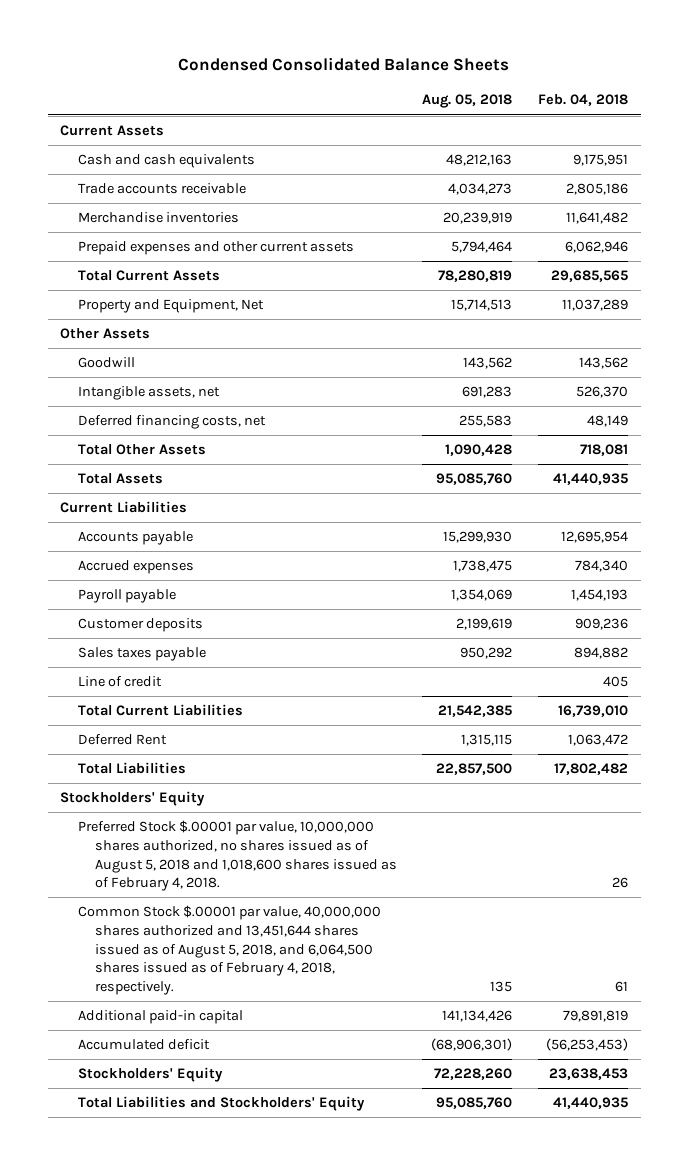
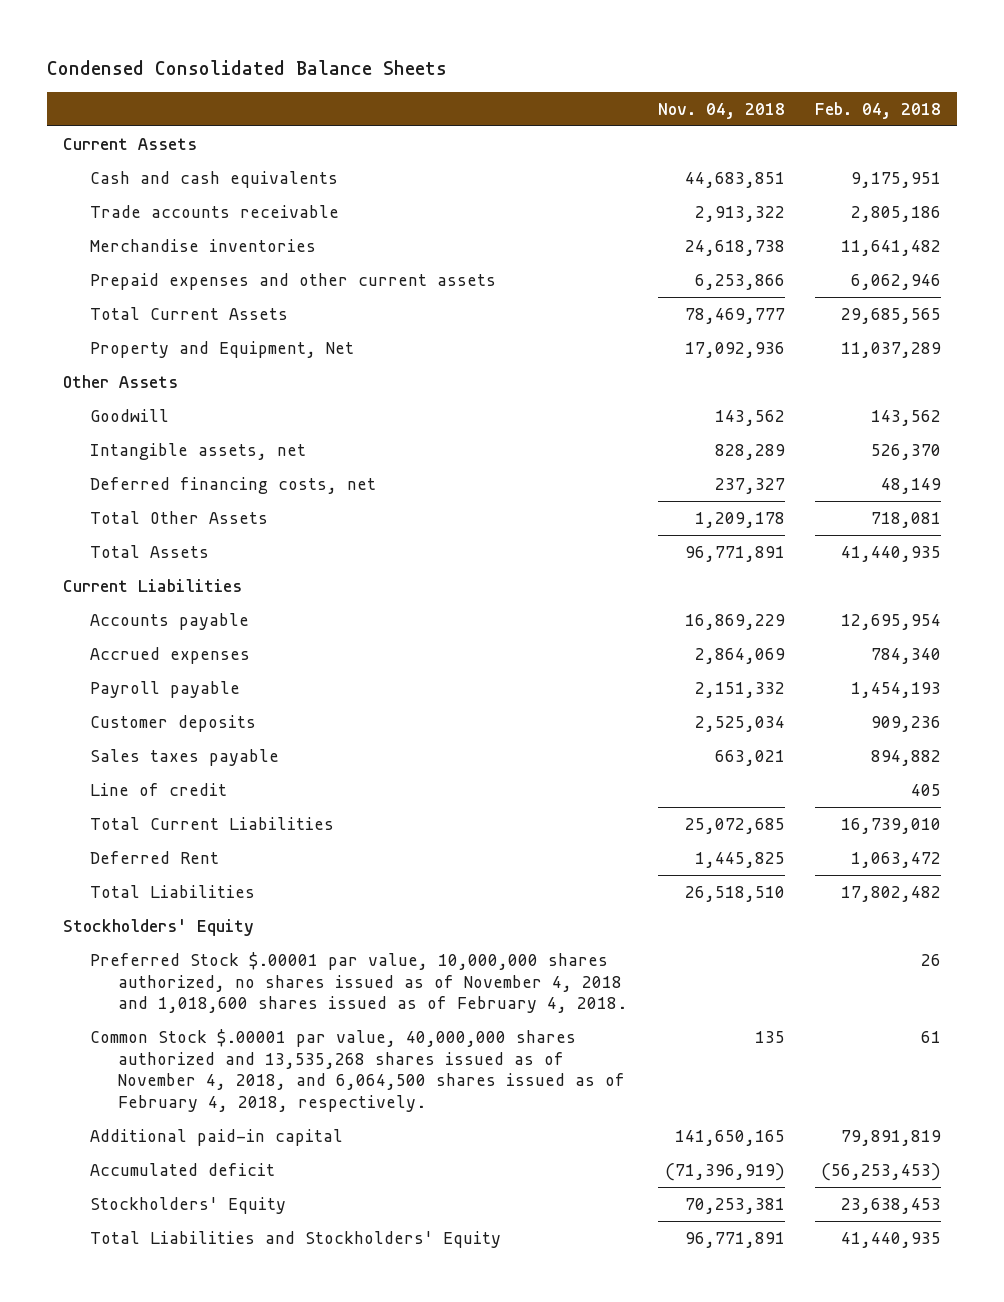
- | Aug. 05, 2018 | Feb. 04, 2018
+ | Nov. 04, 2018 | Feb. 04, 2018
- Preferred Stock $.00001 par value, 10,000,000 shares authorized, no shares issued as of August 5, 2018 and 1,018,600 shares issued as of February 4, 2018. | | 26
- Common Stock $.00001 par value, 40,000,000 shares authorized and 13,451,644 shares issued as of August 5, 2018, and 6,064,500 shares issued as of February 4, 2018, respectively. | 135 | 61
+ Preferred Stock $.00001 par value, 10,000,000 shares authorized, no shares issued as of November 4, 2018 and 1,018,600 shares issued as of February 4, 2018. | | 26
+ Common Stock $.00001 par value, 40,000,000 shares authorized and 13,535,268 shares issued as of November 4, 2018, and 6,064,500 shares issued as of February 4, 2018, respectively. | 135 | 61

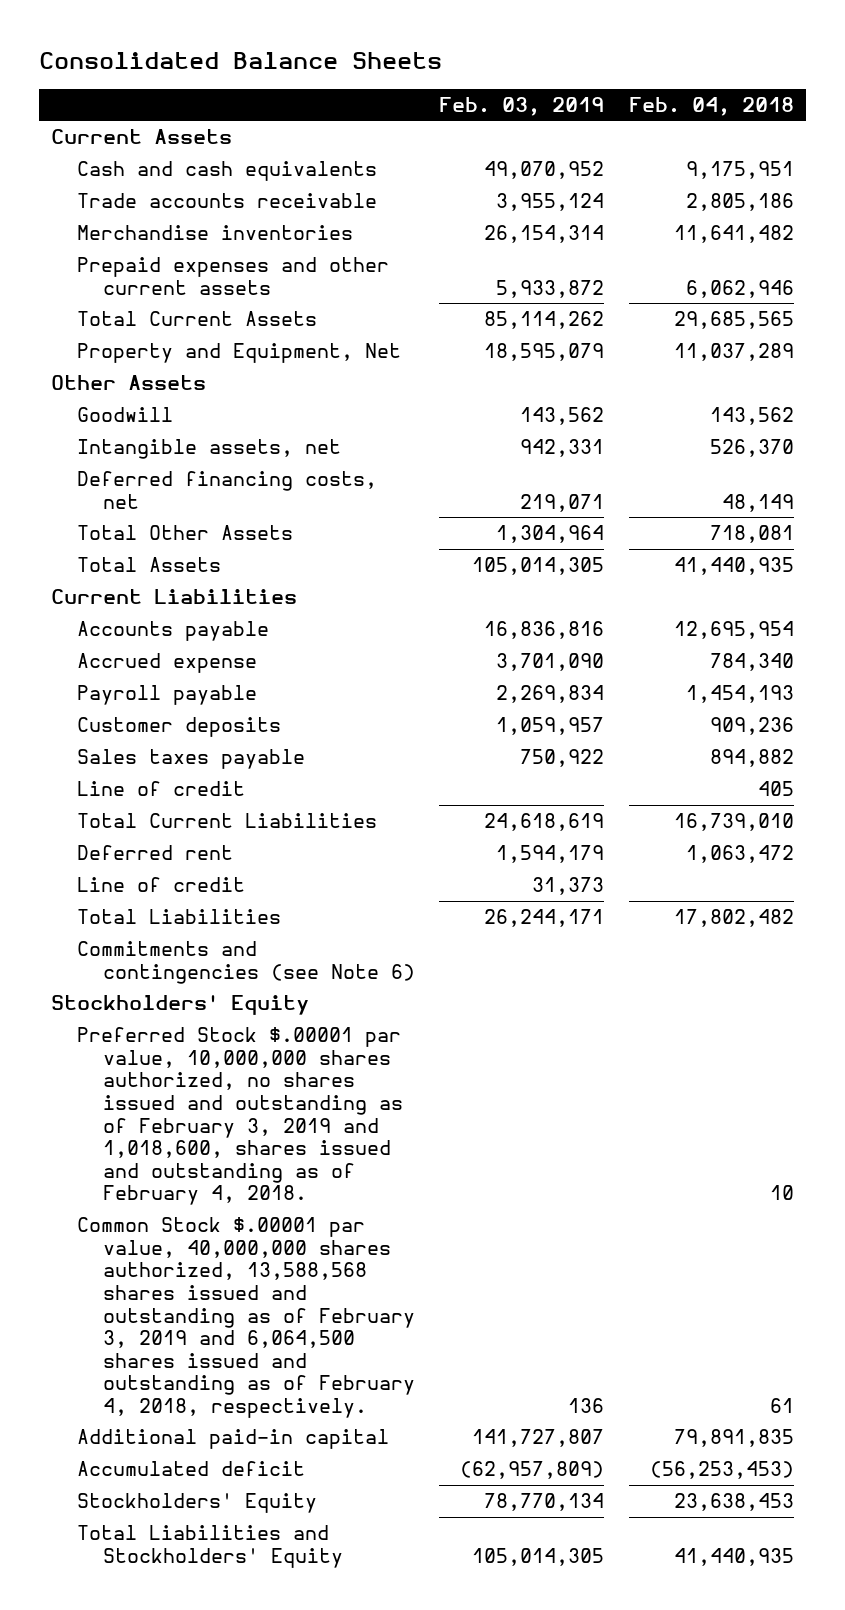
- Condensed Consolidated Balance Sheets
+ Consolidated Balance Sheets
- | Nov. 04, 2018 | Feb. 04, 2018
+ | Feb. 03, 2019 | Feb. 04, 2018
- Accrued expenses | 2,864,069 | 784,340
+ Accrued expense | 3,701,090 | 784,340
- Deferred Rent | 1,445,825 | 1,063,472
+ Deferred rent | 1,594,179 | 1,063,472
+ Line of credit | 31,373 |
+ Commitments and contingencies (see Note 6)
- Preferred Stock $.00001 par value, 10,000,000 shares authorized, no shares issued as of November 4, 2018 and 1,018,600 shares issued as of February 4, 2018. | | 26
- Common Stock $.00001 par value, 40,000,000 shares authorized and 13,535,268 shares issued as of November 4, 2018, and 6,064,500 shares issued as of February 4, 2018, respectively. | 135 | 61
- Additional paid-in capital | 141,650,165 | 79,891,819
+ Preferred Stock $.00001 par value, 10,000,000 shares authorized, no shares issued and outstanding as of February 3, 2019 and 1,018,600, shares issued and outstanding as of February 4, 2018. | | 10
+ Common Stock $.00001 par value, 40,000,000 shares authorized, 13,588,568 shares issued and outstanding as of February 3, 2019 and 6,064,500 shares issued and outstanding as of February 4, 2018, respectively. | 136 | 61
+ Additional paid-in capital | 141,727,807 | 79,891,835

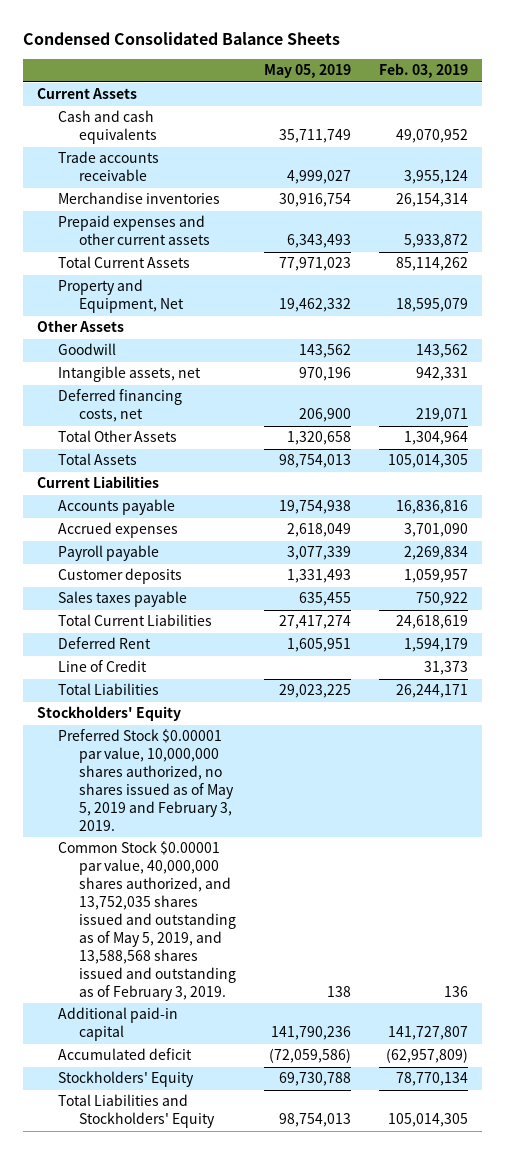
- Consolidated Balance Sheets
+ Condensed Consolidated Balance Sheets
- | Feb. 03, 2019 | Feb. 04, 2018
+ | May 05, 2019 | Feb. 03, 2019
- Accrued expense | 3,701,090 | 784,340
+ Accrued expenses | 2,618,049 | 3,701,090
- Line of credit | | 405
- Deferred rent | 1,594,179 | 1,063,472
- Line of credit | 31,373 |
+ Deferred Rent | 1,605,951 | 1,594,179
+ Line of Credit | | 31,373
- Commitments and contingencies (see Note 6)
- Preferred Stock $.00001 par value, 10,000,000 shares authorized, no shares issued and outstanding as of February 3, 2019 and 1,018,600, shares issued and outstanding as of February 4, 2018. | | 10
- Common Stock $.00001 par value, 40,000,000 shares authorized, 13,588,568 shares issued and outstanding as of February 3, 2019 and 6,064,500 shares issued and outstanding as of February 4, 2018, respectively. | 136 | 61
+ Preferred Stock $0.00001 par value, 10,000,000 shares authorized, no shares issued as of May 5, 2019 and February 3, 2019.
+ Common Stock $0.00001 par value, 40,000,000 shares authorized, and 13,752,035 shares issued and outstanding as of May 5, 2019, and 13,588,568 shares issued and outstanding as of February 3, 2019. | 138 | 136

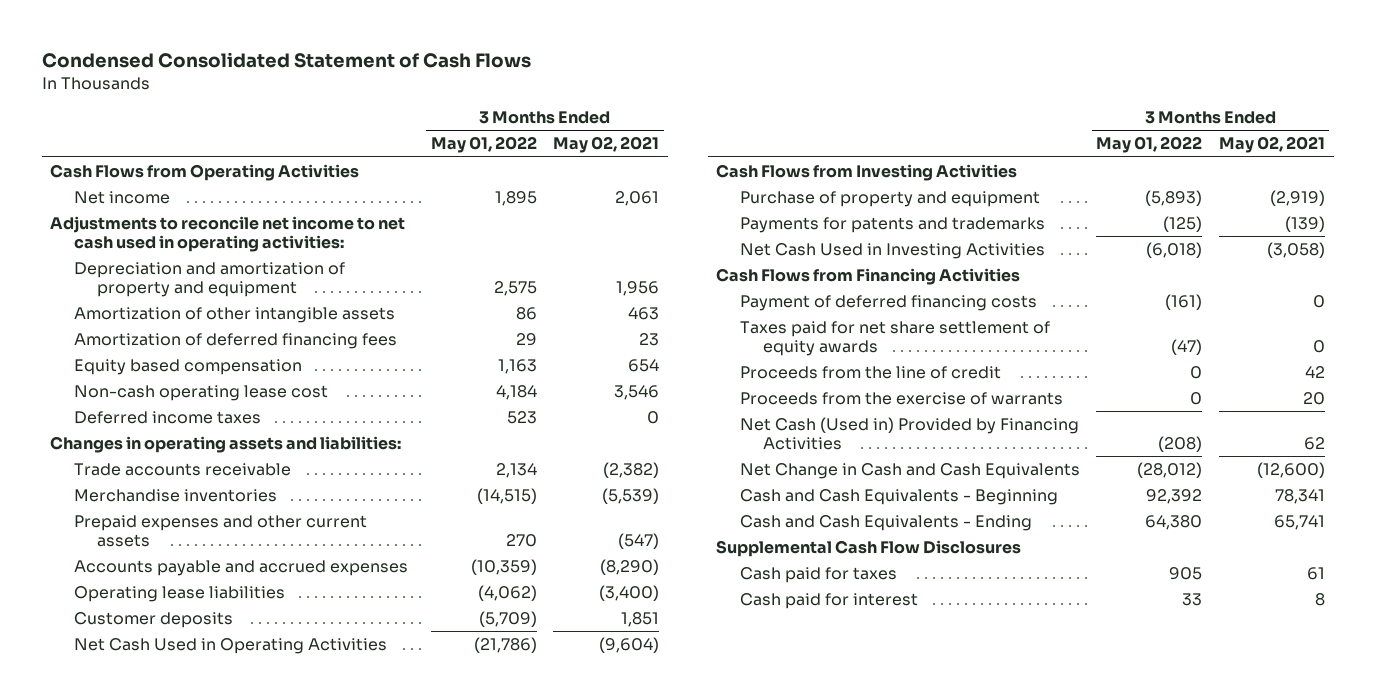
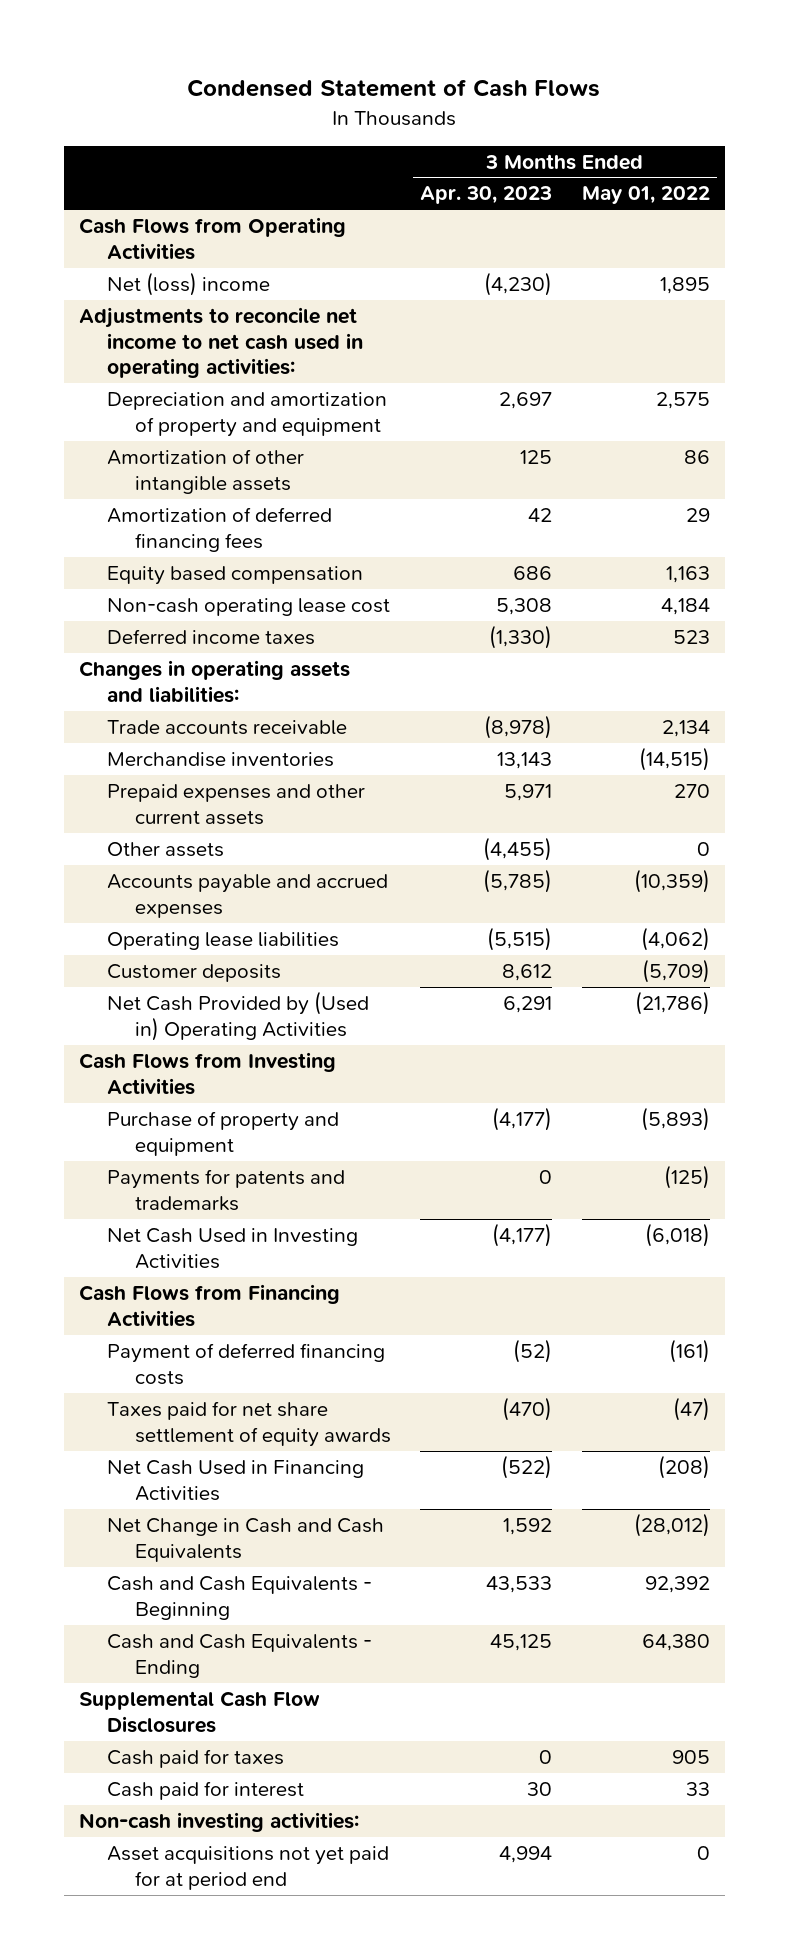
- Condensed Consolidated Statement of Cash Flows
+ Condensed Statement of Cash Flows
- | 3 Months Ended May 01, 2022 | 3 Months Ended May 02, 2021
+ | 3 Months Ended Apr. 30, 2023 | 3 Months Ended May 01, 2022
- Net income | 1,895 | 2,061
+ Net (loss) income | (4,230) | 1,895
+ Other assets | (4,455) | 0
- Net Cash Used in Operating Activities | (21,786) | (9,604)
+ Net Cash Provided by (Used in) Operating Activities | 6,291 | (21,786)
- Proceeds from the line of credit | 0 | 42
- Proceeds from the exercise of warrants | 0 | 20
- Net Cash (Used in) Provided by Financing Activities | (208) | 62
+ Net Cash Used in Financing Activities | (522) | (208)
+ Non-cash investing activities:
+ Asset acquisitions not yet paid for at period end | 4,994 | 0

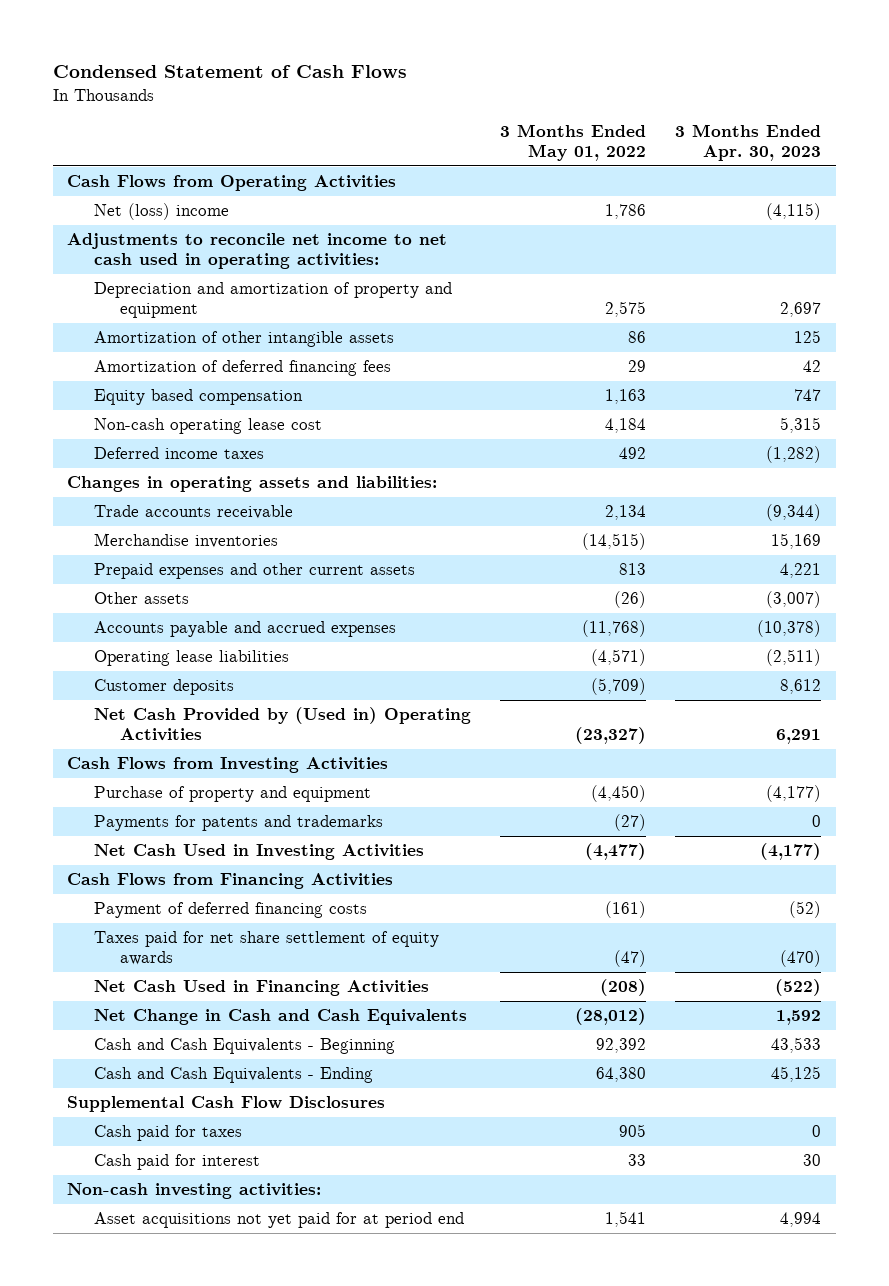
- | 3 Months Ended Apr. 30, 2023 | 3 Months Ended May 01, 2022
+ | 3 Months Ended May 01, 2022 | 3 Months Ended Apr. 30, 2023
- Net (loss) income | (4,230) | 1,895
+ Net (loss) income | 1,786 | (4,115)
- Equity based compensation | 686 | 1,163
- Non-cash operating lease cost | 5,308 | 4,184
- Deferred income taxes | (1,330) | 523
+ Equity based compensation | 1,163 | 747
+ Non-cash operating lease cost | 4,184 | 5,315
+ Deferred income taxes | 492 | (1,282)
- Trade accounts receivable | (8,978) | 2,134
- Merchandise inventories | 13,143 | (14,515)
- Prepaid expenses and other current assets | 5,971 | 270
- Other assets | (4,455) | 0
- Accounts payable and accrued expenses | (5,785) | (10,359)
- Operating lease liabilities | (5,515) | (4,062)
+ Trade accounts receivable | 2,134 | (9,344)
+ Merchandise inventories | (14,515) | 15,169
+ Prepaid expenses and other current assets | 813 | 4,221
+ Other assets | (26) | (3,007)
+ Accounts payable and accrued expenses | (11,768) | (10,378)
+ Operating lease liabilities | (4,571) | (2,511)
- Net Cash Provided by (Used in) Operating Activities | 6,291 | (21,786)
+ Net Cash Provided by (Used in) Operating Activities | (23,327) | 6,291
- Purchase of property and equipment | (4,177) | (5,893)
- Payments for patents and trademarks | 0 | (125)
- Net Cash Used in Investing Activities | (4,177) | (6,018)
+ Purchase of property and equipment | (4,450) | (4,177)
+ Payments for patents and trademarks | (27) | 0
+ Net Cash Used in Investing Activities | (4,477) | (4,177)
- Asset acquisitions not yet paid for at period end | 4,994 | 0
+ Asset acquisitions not yet paid for at period end | 1,541 | 4,994

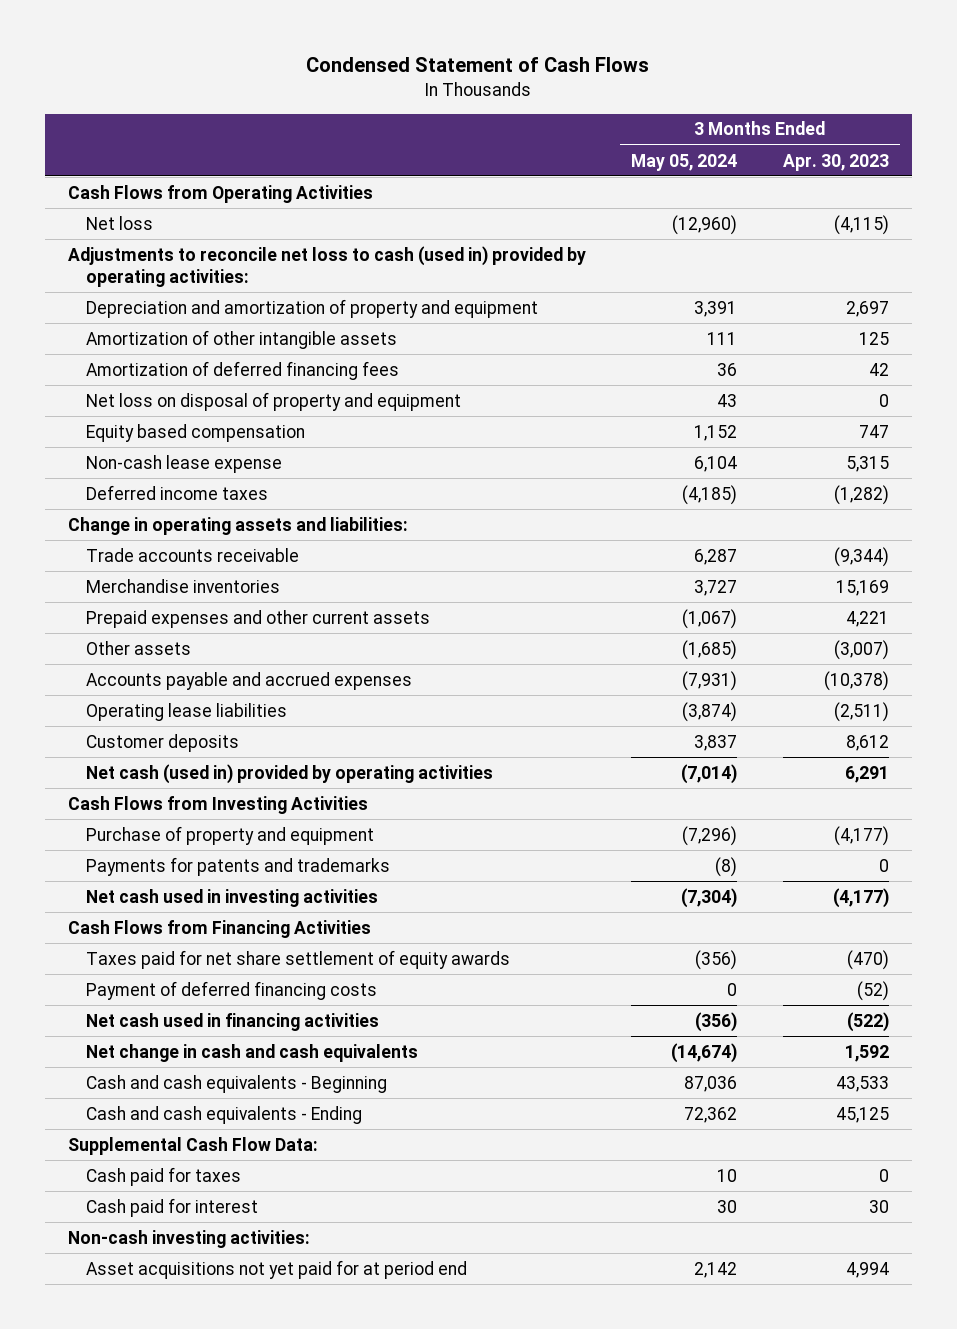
- | 3 Months Ended May 01, 2022 | 3 Months Ended Apr. 30, 2023
+ | 3 Months Ended May 05, 2024 | 3 Months Ended Apr. 30, 2023
- Net (loss) income | 1,786 | (4,115)
- Adjustments to reconcile net income to net cash used in operating activities:
+ Net loss | (12,960) | (4,115)
+ Adjustments to reconcile net loss to cash (used in) provided by operating activities:
+ Net loss on disposal of property and equipment | 43 | 0
- Non-cash operating lease cost | 4,184 | 5,315
+ Non-cash lease expense | 6,104 | 5,315
- Changes in operating assets and liabilities:
+ Change in operating assets and liabilities:
- Net Cash Provided by (Used in) Operating Activities | (23,327) | 6,291
+ Net cash (used in) provided by operating activities | (7,014) | 6,291
- Net Cash Used in Investing Activities | (4,477) | (4,177)
+ Net cash used in investing activities | (7,304) | (4,177)
- Net Cash Used in Financing Activities | (208) | (522)
- Net Change in Cash and Cash Equivalents | (28,012) | 1,592
- Cash and Cash Equivalents - Beginning | 92,392 | 43,533
- Cash and Cash Equivalents - Ending | 64,380 | 45,125
- Supplemental Cash Flow Disclosures
moved down: Payment of deferred financing costs | 0 | (52)
+ Net cash used in financing activities | (356) | (522)
+ Net change in cash and cash equivalents | (14,674) | 1,592
+ Cash and cash equivalents - Beginning | 87,036 | 43,533
+ Cash and cash equivalents - Ending | 72,362 | 45,125
+ Supplemental Cash Flow Data:

